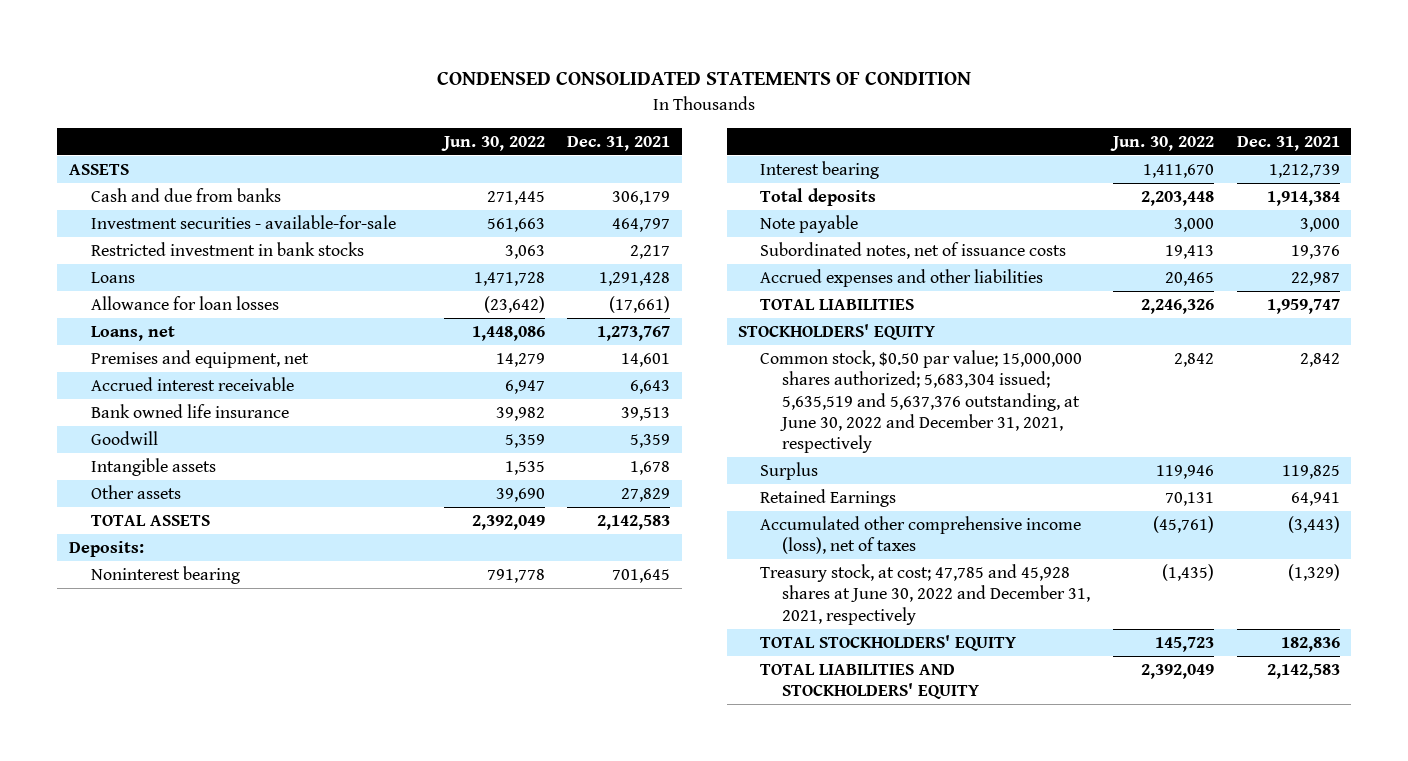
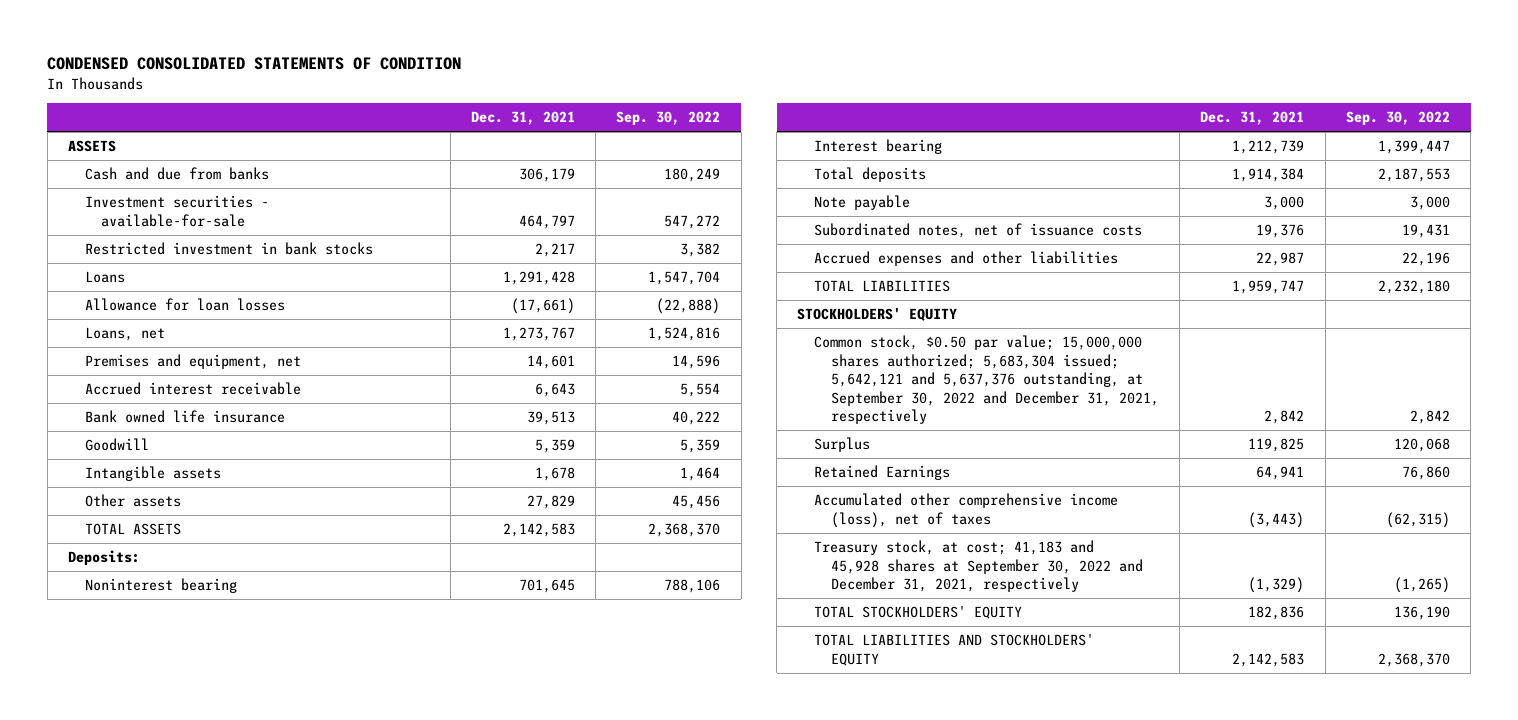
- | Jun. 30, 2022 | Dec. 31, 2021
+ | Dec. 31, 2021 | Sep. 30, 2022
- Common stock, $0.50 par value; 15,000,000 shares authorized; 5,683,304 issued; 5,635,519 and 5,637,376 outstanding, at June 30, 2022 and December 31, 2021, respectively | 2,842 | 2,842
+ Common stock, $0.50 par value; 15,000,000 shares authorized; 5,683,304 issued; 5,642,121 and 5,637,376 outstanding, at September 30, 2022 and December 31, 2021, respectively | 2,842 | 2,842
- Treasury stock, at cost; 47,785 and 45,928 shares at June 30, 2022 and December 31, 2021, respectively | (1,435) | (1,329)
+ Treasury stock, at cost; 41,183 and 45,928 shares at September 30, 2022 and December 31, 2021, respectively | (1,329) | (1,265)

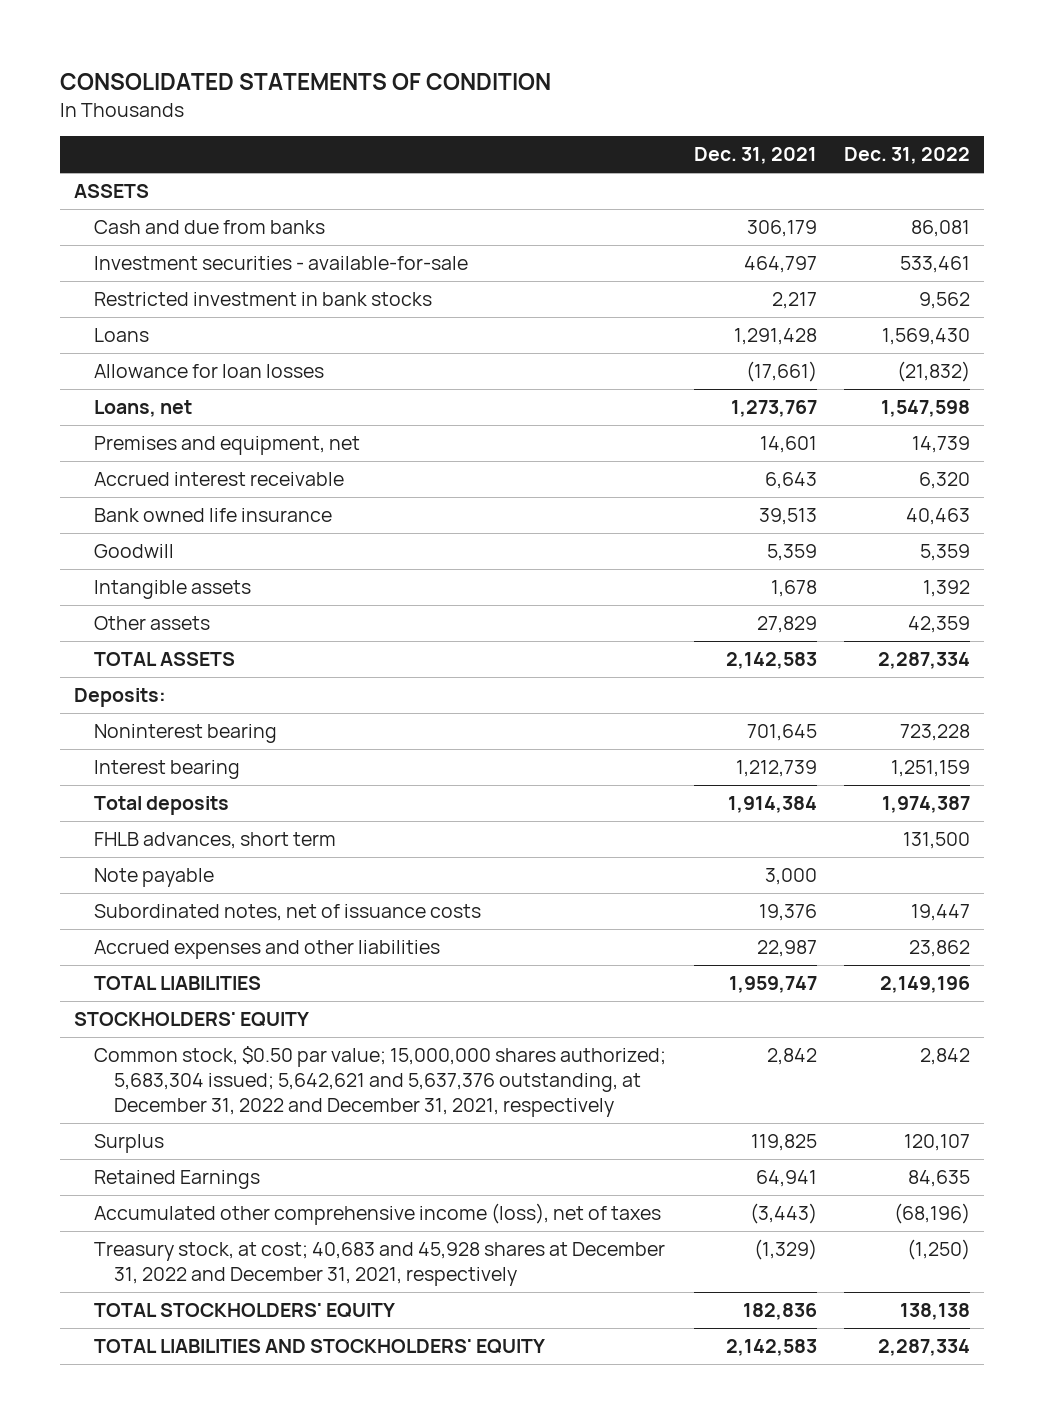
- CONDENSED CONSOLIDATED STATEMENTS OF CONDITION
+ CONSOLIDATED STATEMENTS OF CONDITION
- | Dec. 31, 2021 | Sep. 30, 2022
+ | Dec. 31, 2021 | Dec. 31, 2022
+ FHLB advances, short term | | 131,500
- Common stock, $0.50 par value; 15,000,000 shares authorized; 5,683,304 issued; 5,642,121 and 5,637,376 outstanding, at September 30, 2022 and December 31, 2021, respectively | 2,842 | 2,842
+ Common stock, $0.50 par value; 15,000,000 shares authorized; 5,683,304 issued; 5,642,621 and 5,637,376 outstanding, at December 31, 2022 and December 31, 2021, respectively | 2,842 | 2,842
- Treasury stock, at cost; 41,183 and 45,928 shares at September 30, 2022 and December 31, 2021, respectively | (1,329) | (1,265)
+ Treasury stock, at cost; 40,683 and 45,928 shares at December 31, 2022 and December 31, 2021, respectively | (1,329) | (1,250)

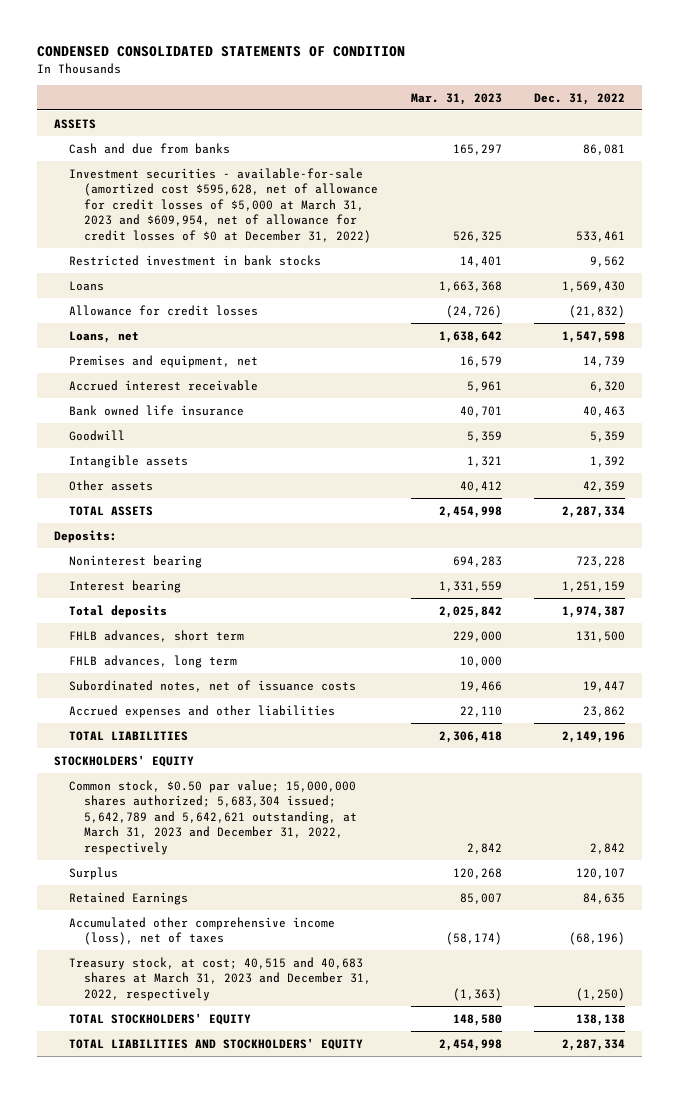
- CONSOLIDATED STATEMENTS OF CONDITION
+ CONDENSED CONSOLIDATED STATEMENTS OF CONDITION
- | Dec. 31, 2021 | Dec. 31, 2022
+ | Mar. 31, 2023 | Dec. 31, 2022
- Investment securities - available-for-sale | 464,797 | 533,461
+ Investment securities - available-for-sale (amortized cost $595,628, net of allowance for credit losses of $5,000 at March 31, 2023 and $609,954, net of allowance for credit losses of $0 at December 31, 2022) | 526,325 | 533,461
- Allowance for loan losses | (17,661) | (21,832)
+ Allowance for credit losses | (24,726) | (21,832)
- Note payable | 3,000 |
+ FHLB advances, long term | 10,000 |
- Common stock, $0.50 par value; 15,000,000 shares authorized; 5,683,304 issued; 5,642,621 and 5,637,376 outstanding, at December 31, 2022 and December 31, 2021, respectively | 2,842 | 2,842
+ Common stock, $0.50 par value; 15,000,000 shares authorized; 5,683,304 issued; 5,642,789 and 5,642,621 outstanding, at March 31, 2023 and December 31, 2022, respectively | 2,842 | 2,842
- Treasury stock, at cost; 40,683 and 45,928 shares at December 31, 2022 and December 31, 2021, respectively | (1,329) | (1,250)
+ Treasury stock, at cost; 40,515 and 40,683 shares at March 31, 2023 and December 31, 2022, respectively | (1,363) | (1,250)

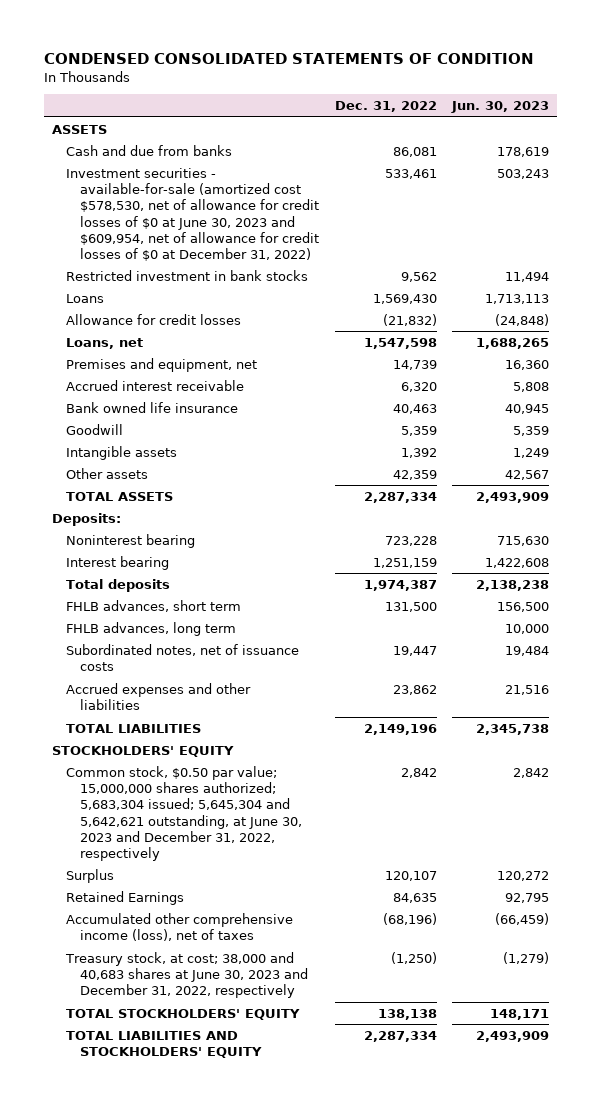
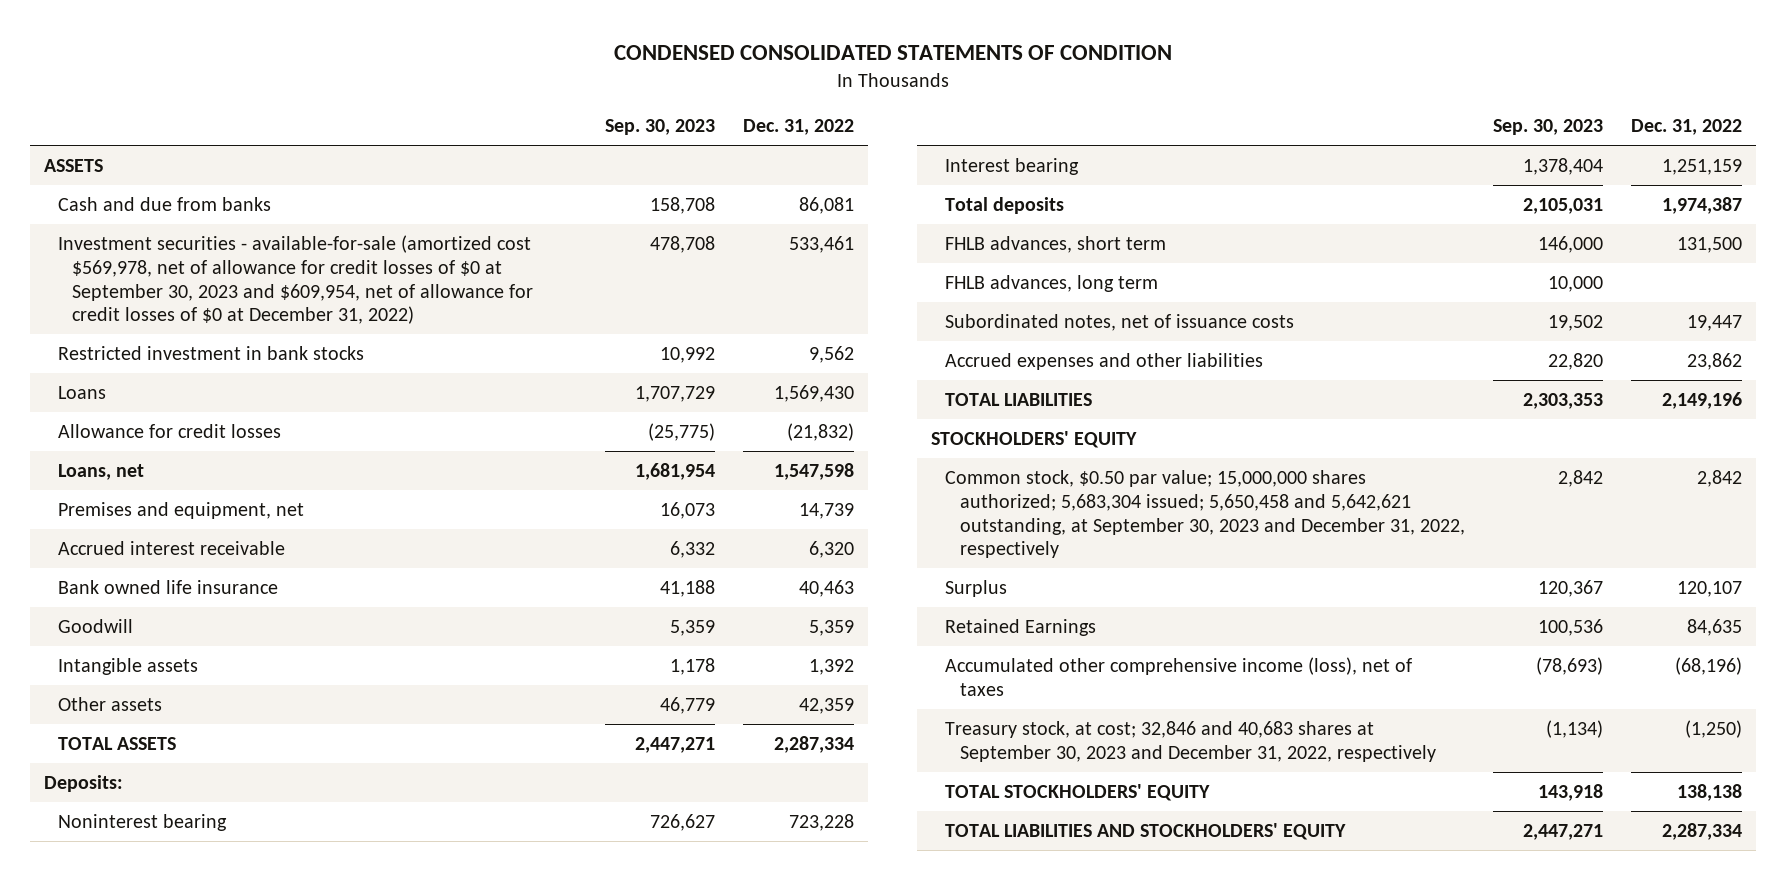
- | Dec. 31, 2022 | Jun. 30, 2023
+ | Sep. 30, 2023 | Dec. 31, 2022
- Investment securities - available-for-sale (amortized cost $578,530, net of allowance for credit losses of $0 at June 30, 2023 and $609,954, net of allowance for credit losses of $0 at December 31, 2022) | 533,461 | 503,243
+ Investment securities - available-for-sale (amortized cost $569,978, net of allowance for credit losses of $0 at September 30, 2023 and $609,954, net of allowance for credit losses of $0 at December 31, 2022) | 478,708 | 533,461
- Common stock, $0.50 par value; 15,000,000 shares authorized; 5,683,304 issued; 5,645,304 and 5,642,621 outstanding, at June 30, 2023 and December 31, 2022, respectively | 2,842 | 2,842
+ Common stock, $0.50 par value; 15,000,000 shares authorized; 5,683,304 issued; 5,650,458 and 5,642,621 outstanding, at September 30, 2023 and December 31, 2022, respectively | 2,842 | 2,842
- Treasury stock, at cost; 38,000 and 40,683 shares at June 30, 2023 and December 31, 2022, respectively | (1,250) | (1,279)
+ Treasury stock, at cost; 32,846 and 40,683 shares at September 30, 2023 and December 31, 2022, respectively | (1,134) | (1,250)

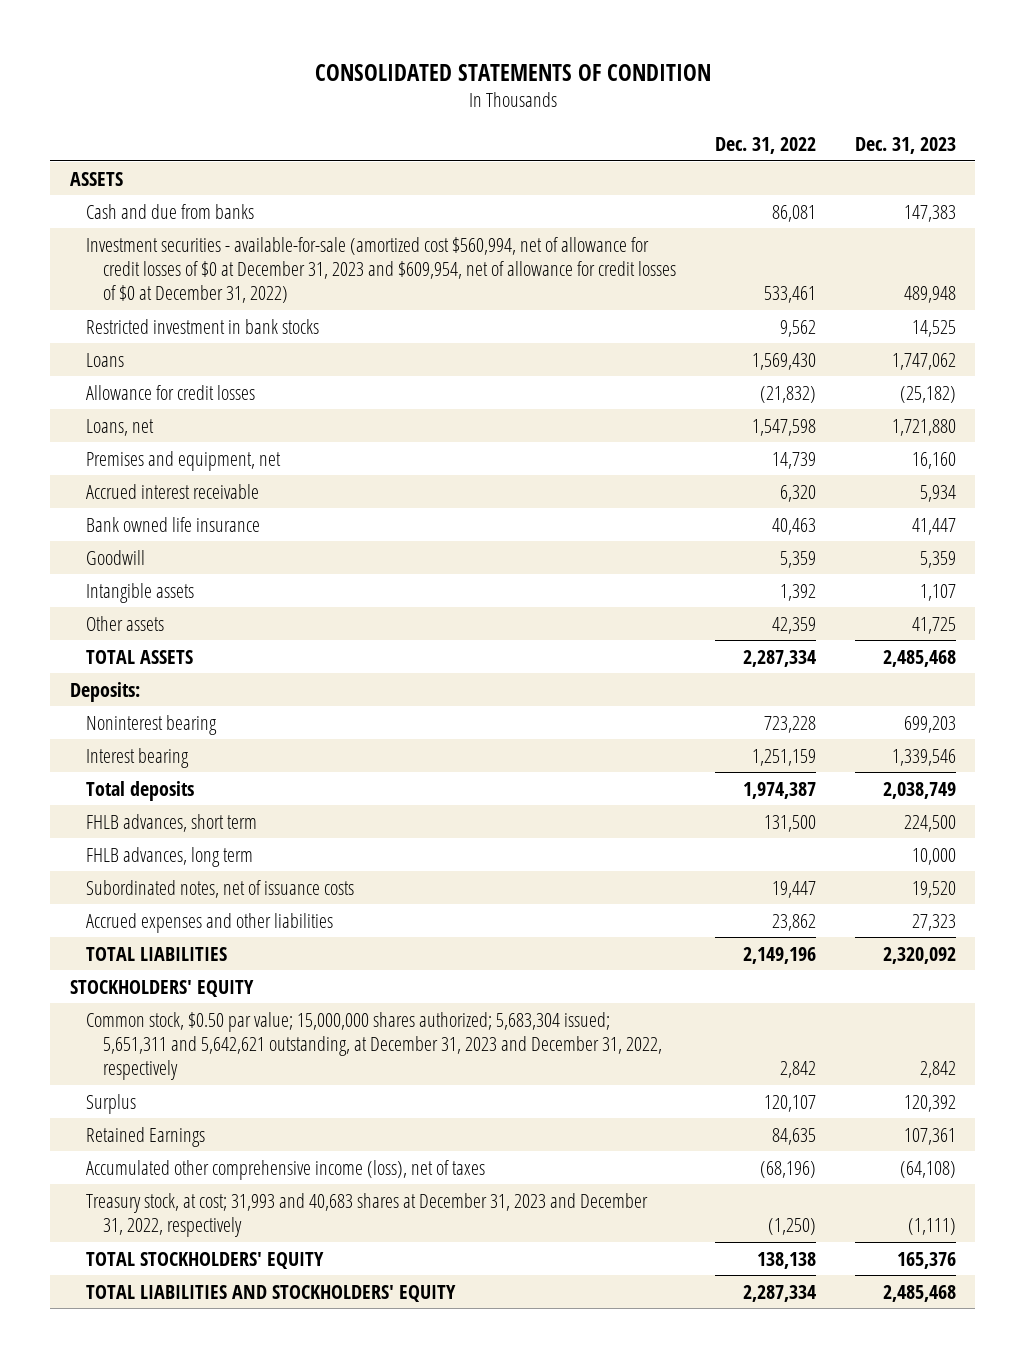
- CONDENSED CONSOLIDATED STATEMENTS OF CONDITION
+ CONSOLIDATED STATEMENTS OF CONDITION
- | Sep. 30, 2023 | Dec. 31, 2022
+ | Dec. 31, 2022 | Dec. 31, 2023
- Investment securities - available-for-sale (amortized cost $569,978, net of allowance for credit losses of $0 at September 30, 2023 and $609,954, net of allowance for credit losses of $0 at December 31, 2022) | 478,708 | 533,461
+ Investment securities - available-for-sale (amortized cost $560,994, net of allowance for credit losses of $0 at December 31, 2023 and $609,954, net of allowance for credit losses of $0 at December 31, 2022) | 533,461 | 489,948
- Common stock, $0.50 par value; 15,000,000 shares authorized; 5,683,304 issued; 5,650,458 and 5,642,621 outstanding, at September 30, 2023 and December 31, 2022, respectively | 2,842 | 2,842
+ Common stock, $0.50 par value; 15,000,000 shares authorized; 5,683,304 issued; 5,651,311 and 5,642,621 outstanding, at December 31, 2023 and December 31, 2022, respectively | 2,842 | 2,842
- Treasury stock, at cost; 32,846 and 40,683 shares at September 30, 2023 and December 31, 2022, respectively | (1,134) | (1,250)
+ Treasury stock, at cost; 31,993 and 40,683 shares at December 31, 2023 and December 31, 2022, respectively | (1,250) | (1,111)

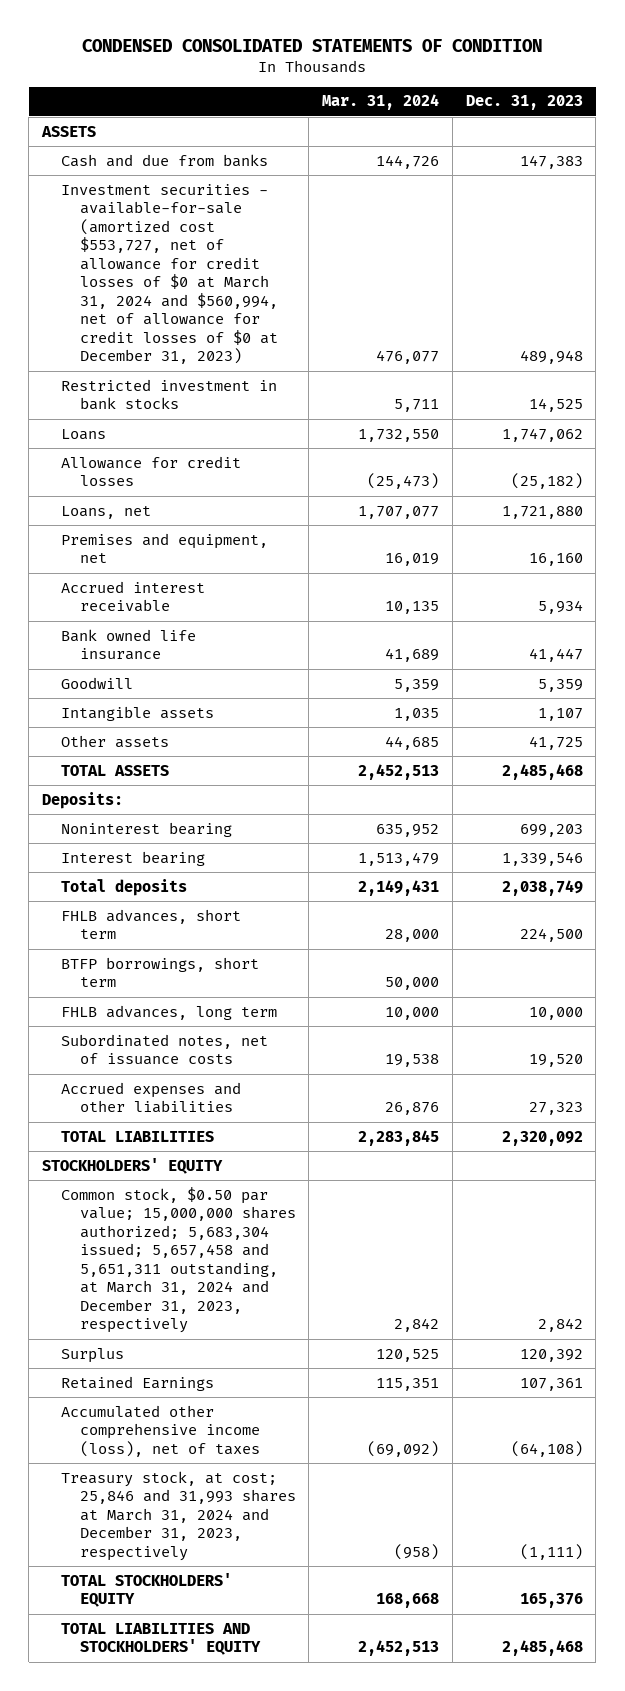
- CONSOLIDATED STATEMENTS OF CONDITION
+ CONDENSED CONSOLIDATED STATEMENTS OF CONDITION
- | Dec. 31, 2022 | Dec. 31, 2023
+ | Mar. 31, 2024 | Dec. 31, 2023
- Investment securities - available-for-sale (amortized cost $560,994, net of allowance for credit losses of $0 at December 31, 2023 and $609,954, net of allowance for credit losses of $0 at December 31, 2022) | 533,461 | 489,948
+ Investment securities - available-for-sale (amortized cost $553,727, net of allowance for credit losses of $0 at March 31, 2024 and $560,994, net of allowance for credit losses of $0 at December 31, 2023) | 476,077 | 489,948
+ BTFP borrowings, short term | 50,000 |
- Common stock, $0.50 par value; 15,000,000 shares authorized; 5,683,304 issued; 5,651,311 and 5,642,621 outstanding, at December 31, 2023 and December 31, 2022, respectively | 2,842 | 2,842
+ Common stock, $0.50 par value; 15,000,000 shares authorized; 5,683,304 issued; 5,657,458 and 5,651,311 outstanding, at March 31, 2024 and December 31, 2023, respectively | 2,842 | 2,842
- Treasury stock, at cost; 31,993 and 40,683 shares at December 31, 2023 and December 31, 2022, respectively | (1,250) | (1,111)
+ Treasury stock, at cost; 25,846 and 31,993 shares at March 31, 2024 and December 31, 2023, respectively | (958) | (1,111)

